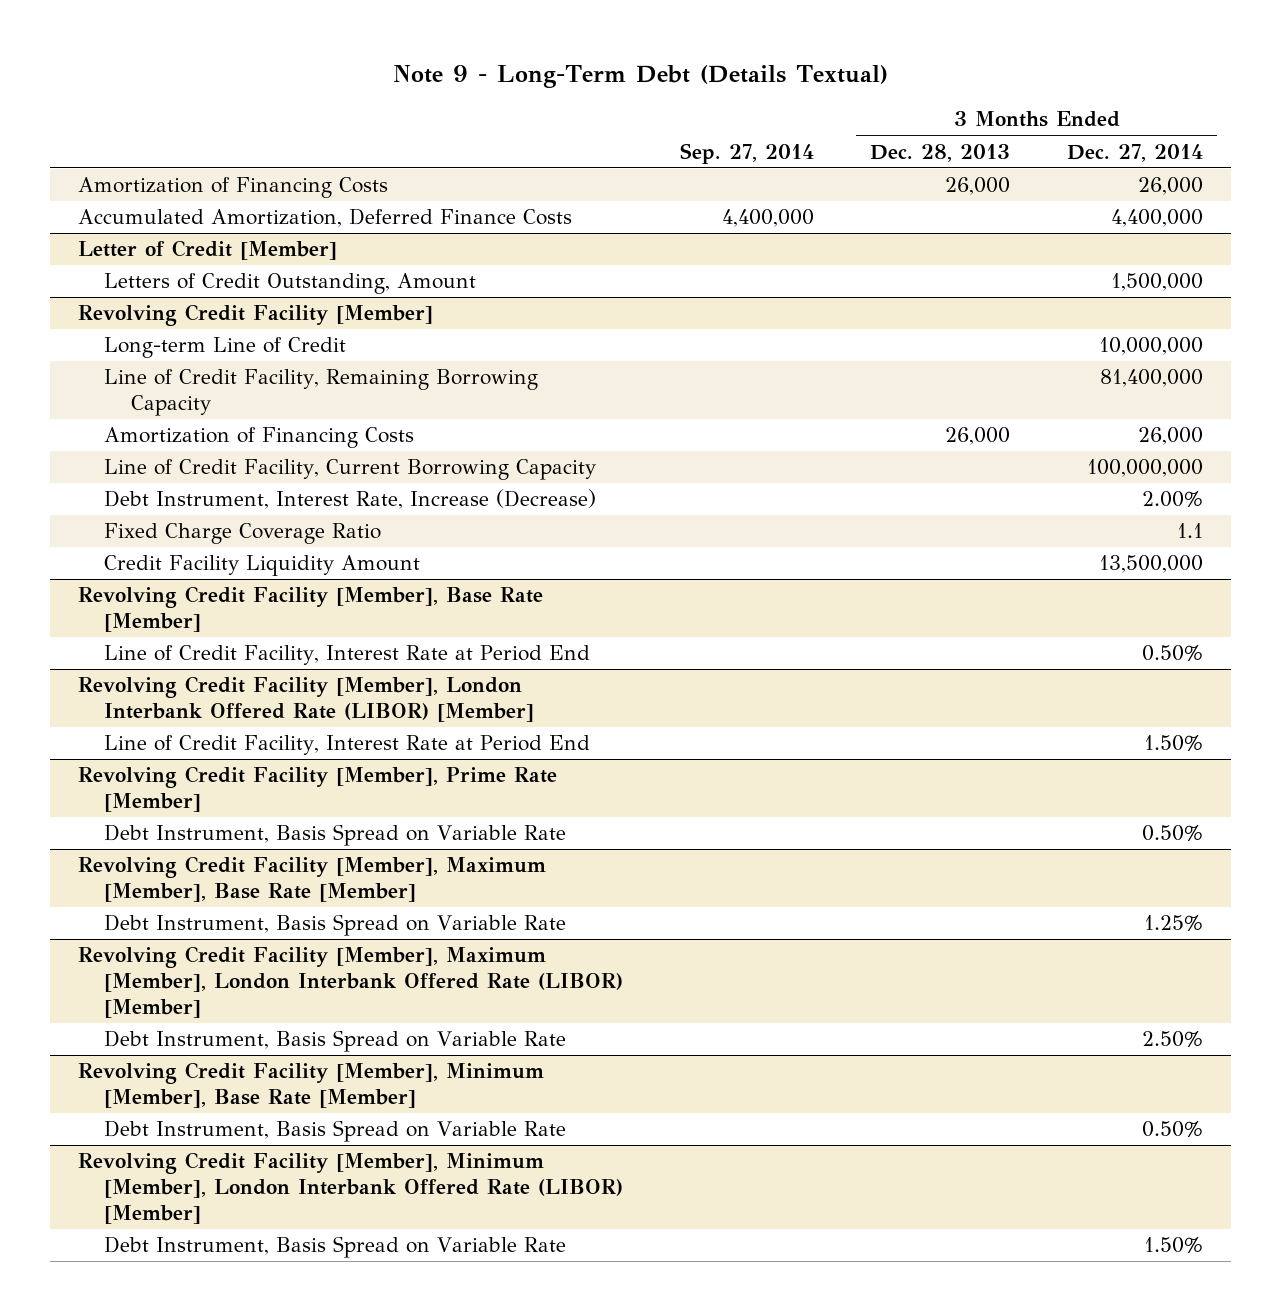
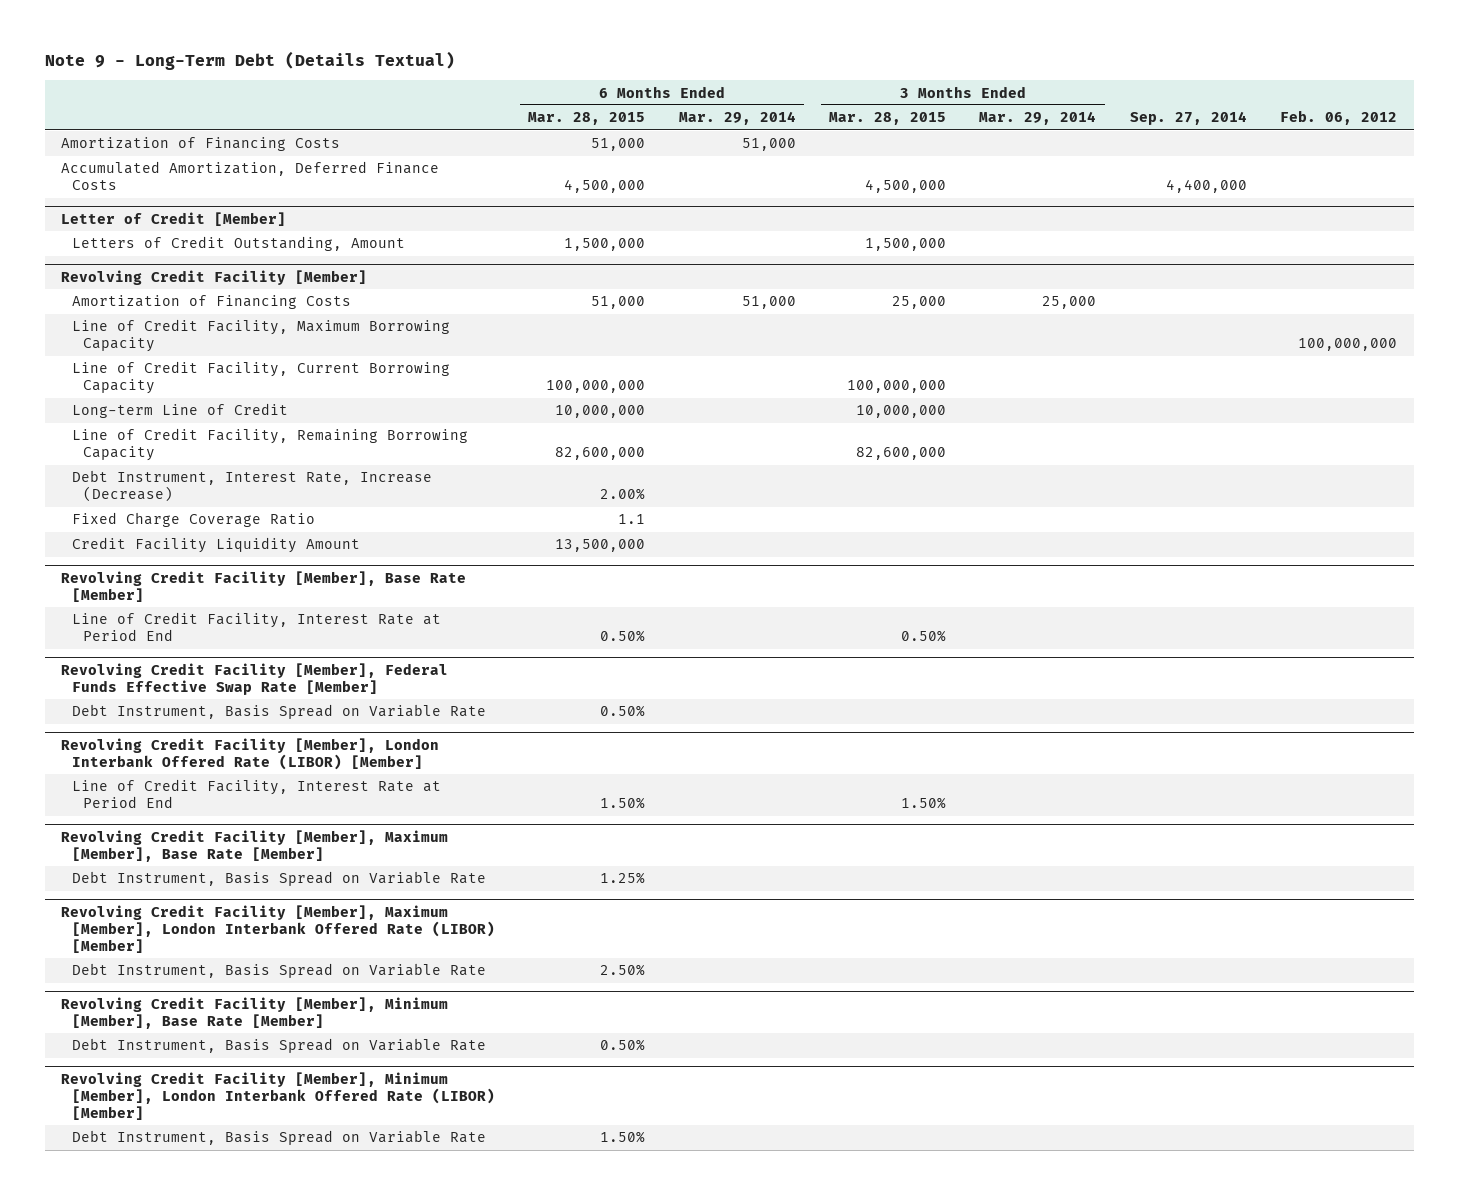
- | Sep. 27, 2014 | 3 Months Ended Dec. 28, 2013 | 3 Months Ended Dec. 27, 2014
+ | 6 Months Ended Mar. 28, 2015 | 6 Months Ended Mar. 29, 2014 | 3 Months Ended Mar. 28, 2015 | 3 Months Ended Mar. 29, 2014 | Sep. 27, 2014 | Feb. 06, 2012
@ Revolving Credit Facility [Member]
+ Line of Credit Facility, Maximum Borrowing Capacity | | | | | | 100,000,000
moved down: Long-term Line of Credit | 10,000,000 | | 10,000,000 | | |
moved down: Line of Credit Facility, Remaining Borrowing Capacity | 82,600,000 | | 82,600,000 | | |
+ Revolving Credit Facility [Member], Federal Funds Effective Swap Rate [Member]
+ Debt Instrument, Basis Spread on Variable Rate | 0.50% | | | | |
- Revolving Credit Facility [Member], Prime Rate [Member]
- Debt Instrument, Basis Spread on Variable Rate | | | 0.50%

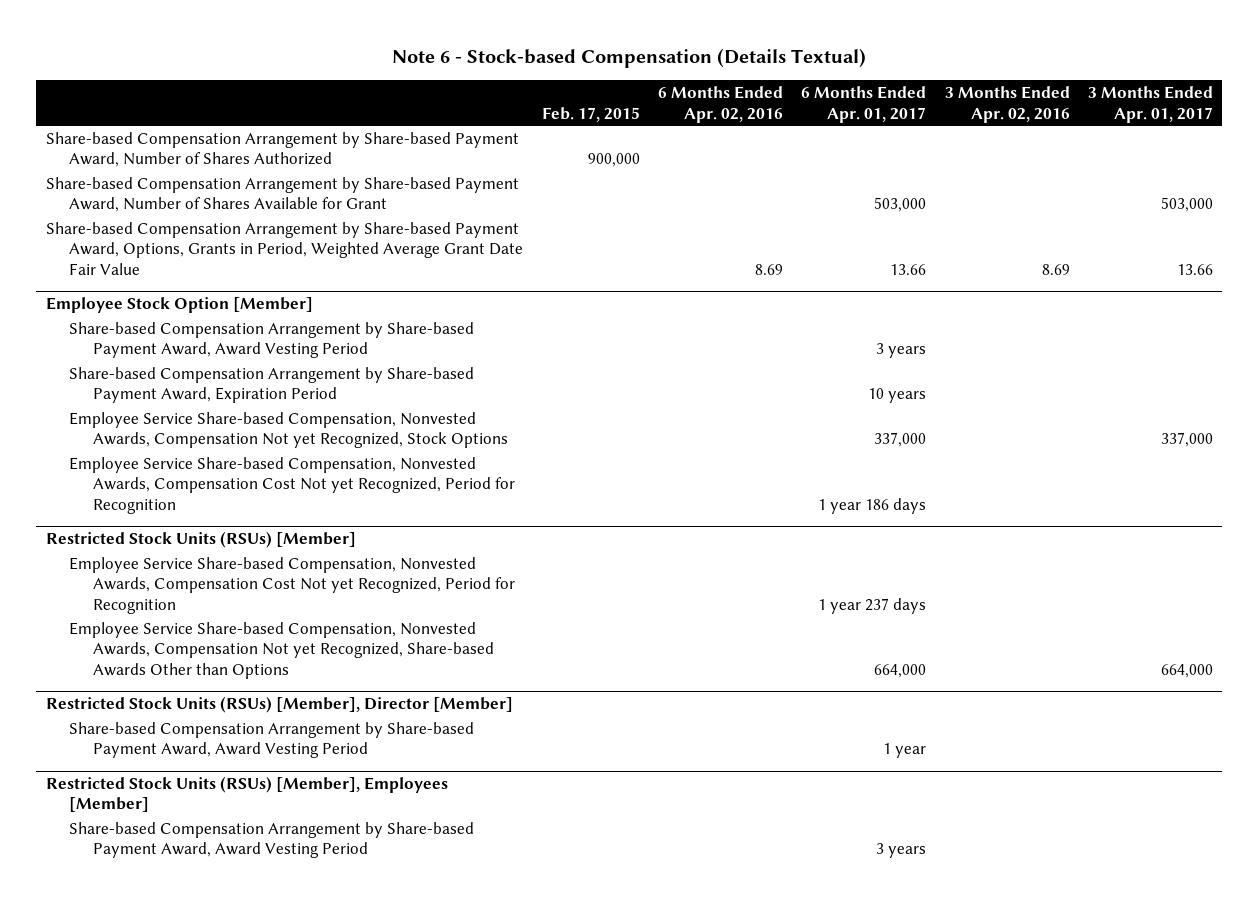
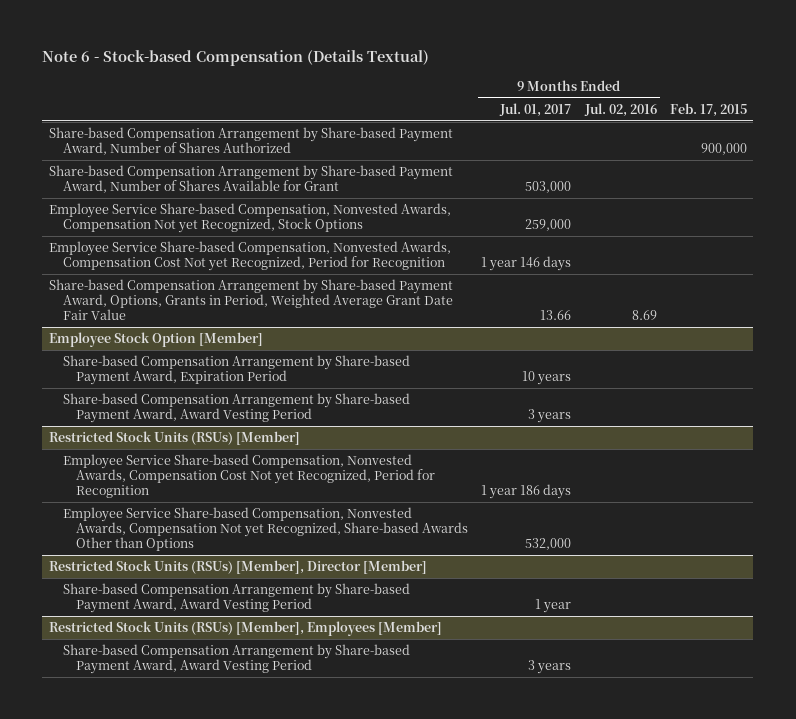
- | Feb. 17, 2015 | 6 Months Ended Apr. 02, 2016 | 6 Months Ended Apr. 01, 2017 | 3 Months Ended Apr. 02, 2016 | 3 Months Ended Apr. 01, 2017
+ | 9 Months Ended Jul. 01, 2017 | 9 Months Ended Jul. 02, 2016 | Feb. 17, 2015
+ Employee Service Share-based Compensation, Nonvested Awards, Compensation Not yet Recognized, Stock Options | 259,000 | |
+ Employee Service Share-based Compensation, Nonvested Awards, Compensation Cost Not yet Recognized, Period for Recognition | 1 year 146 days | |
@ Employee Stock Option [Member]
- Employee Service Share-based Compensation, Nonvested Awards, Compensation Not yet Recognized, Stock Options | | | 337,000 | | 337,000
- Employee Service Share-based Compensation, Nonvested Awards, Compensation Cost Not yet Recognized, Period for Recognition | | | 1 year 186 days | |
moved down: Share-based Compensation Arrangement by Share-based Payment Award, Award Vesting Period | 3 years | |

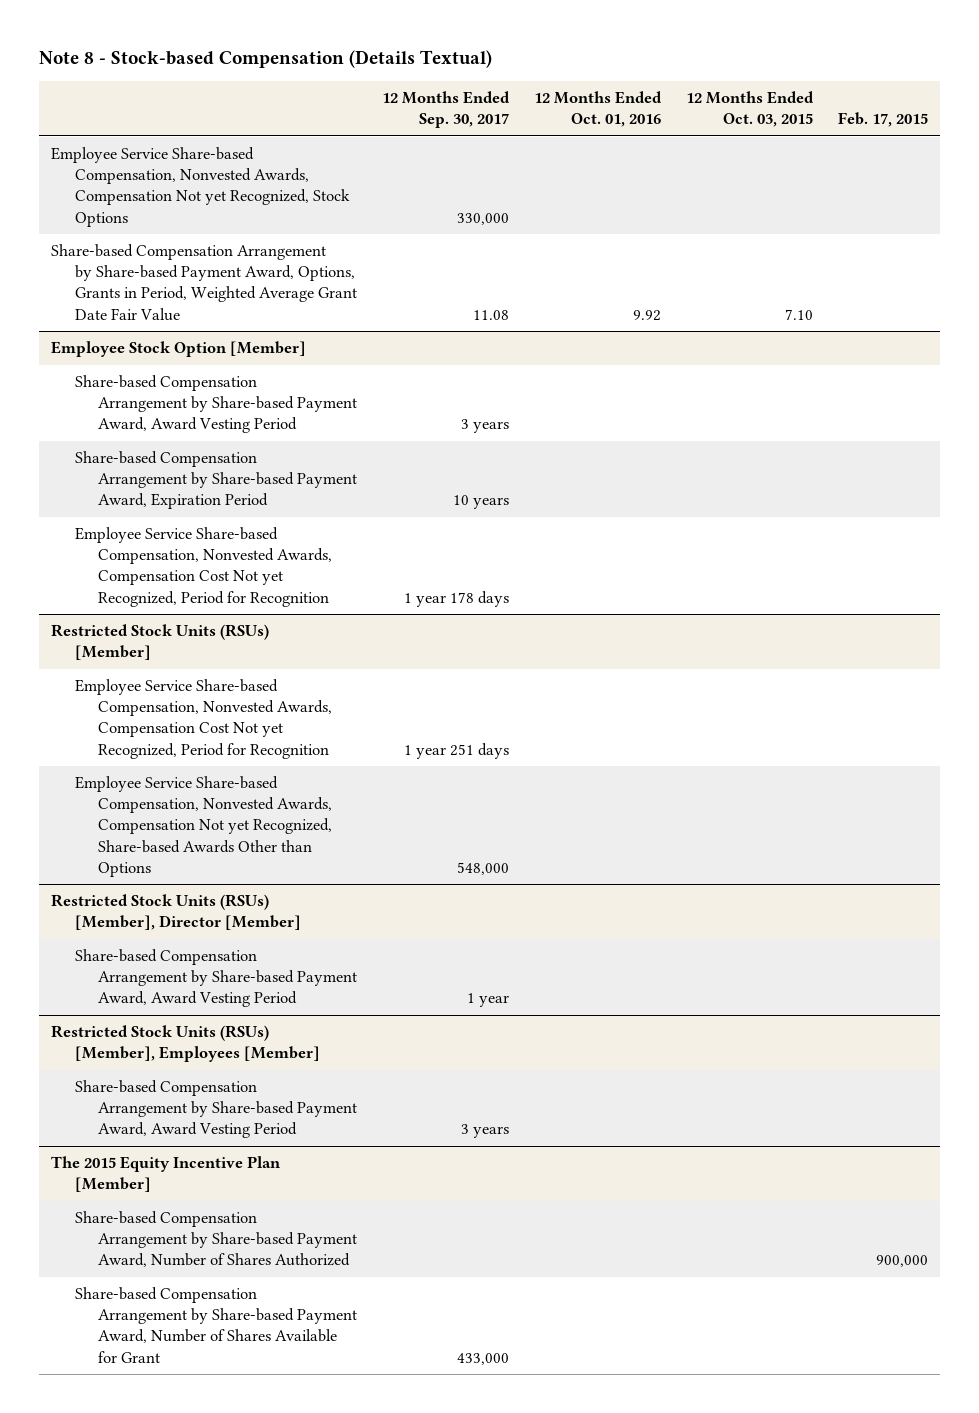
- Note 6 - Stock-based Compensation (Details Textual)
+ Note 8 - Stock-based Compensation (Details Textual)
- | 9 Months Ended Jul. 01, 2017 | 9 Months Ended Jul. 02, 2016 | Feb. 17, 2015
+ | 12 Months Ended Sep. 30, 2017 | 12 Months Ended Oct. 01, 2016 | 12 Months Ended Oct. 03, 2015 | Feb. 17, 2015
- Share-based Compensation Arrangement by Share-based Payment Award, Number of Shares Authorized | | | 900,000
- Share-based Compensation Arrangement by Share-based Payment Award, Number of Shares Available for Grant | 503,000 | |
- Employee Service Share-based Compensation, Nonvested Awards, Compensation Cost Not yet Recognized, Period for Recognition | 1 year 146 days | |
@ Employee Stock Option [Member]
moved down: Share-based Compensation Arrangement by Share-based Payment Award, Expiration Period | 10 years | | |
+ Employee Service Share-based Compensation, Nonvested Awards, Compensation Cost Not yet Recognized, Period for Recognition | 1 year 178 days | | |
+ The 2015 Equity Incentive Plan [Member]
+ Share-based Compensation Arrangement by Share-based Payment Award, Number of Shares Authorized | | | | 900,000
+ Share-based Compensation Arrangement by Share-based Payment Award, Number of Shares Available for Grant | 433,000 | | |

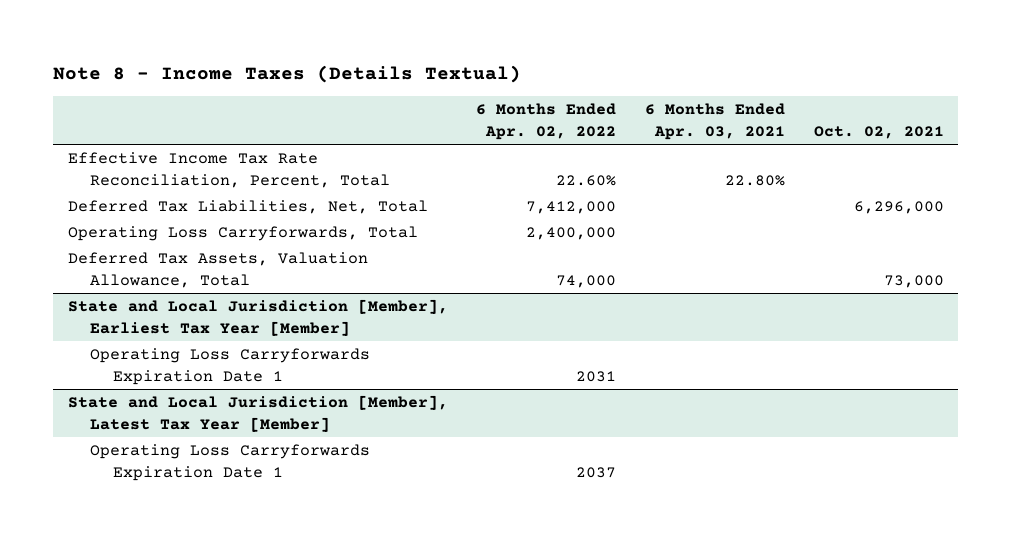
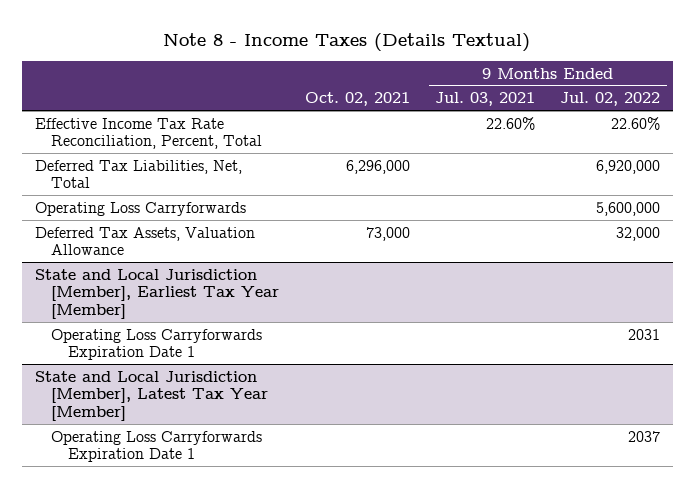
- | 6 Months Ended Apr. 02, 2022 | 6 Months Ended Apr. 03, 2021 | Oct. 02, 2021
+ | Oct. 02, 2021 | 9 Months Ended Jul. 03, 2021 | 9 Months Ended Jul. 02, 2022
- Operating Loss Carryforwards, Total | 2,400,000 | |
- Deferred Tax Assets, Valuation Allowance, Total | 74,000 | | 73,000
+ Operating Loss Carryforwards | | | 5,600,000
+ Deferred Tax Assets, Valuation Allowance | 73,000 | | 32,000

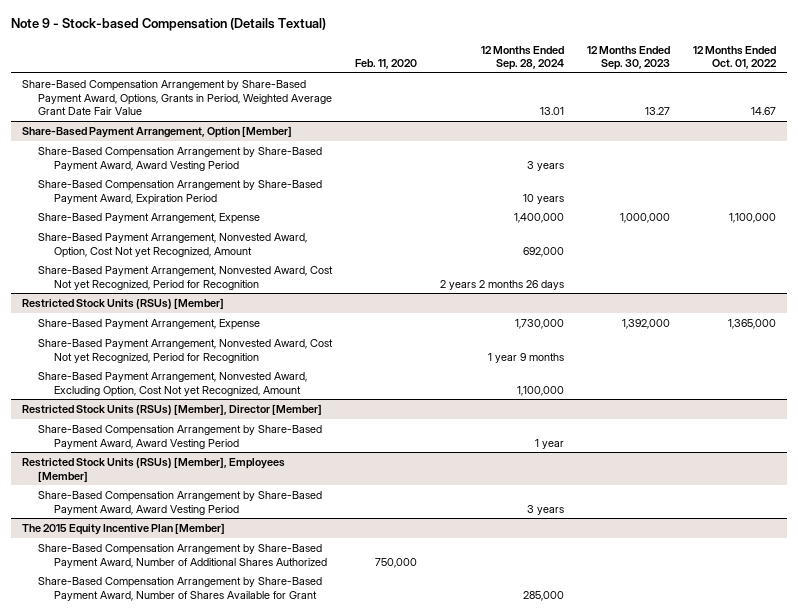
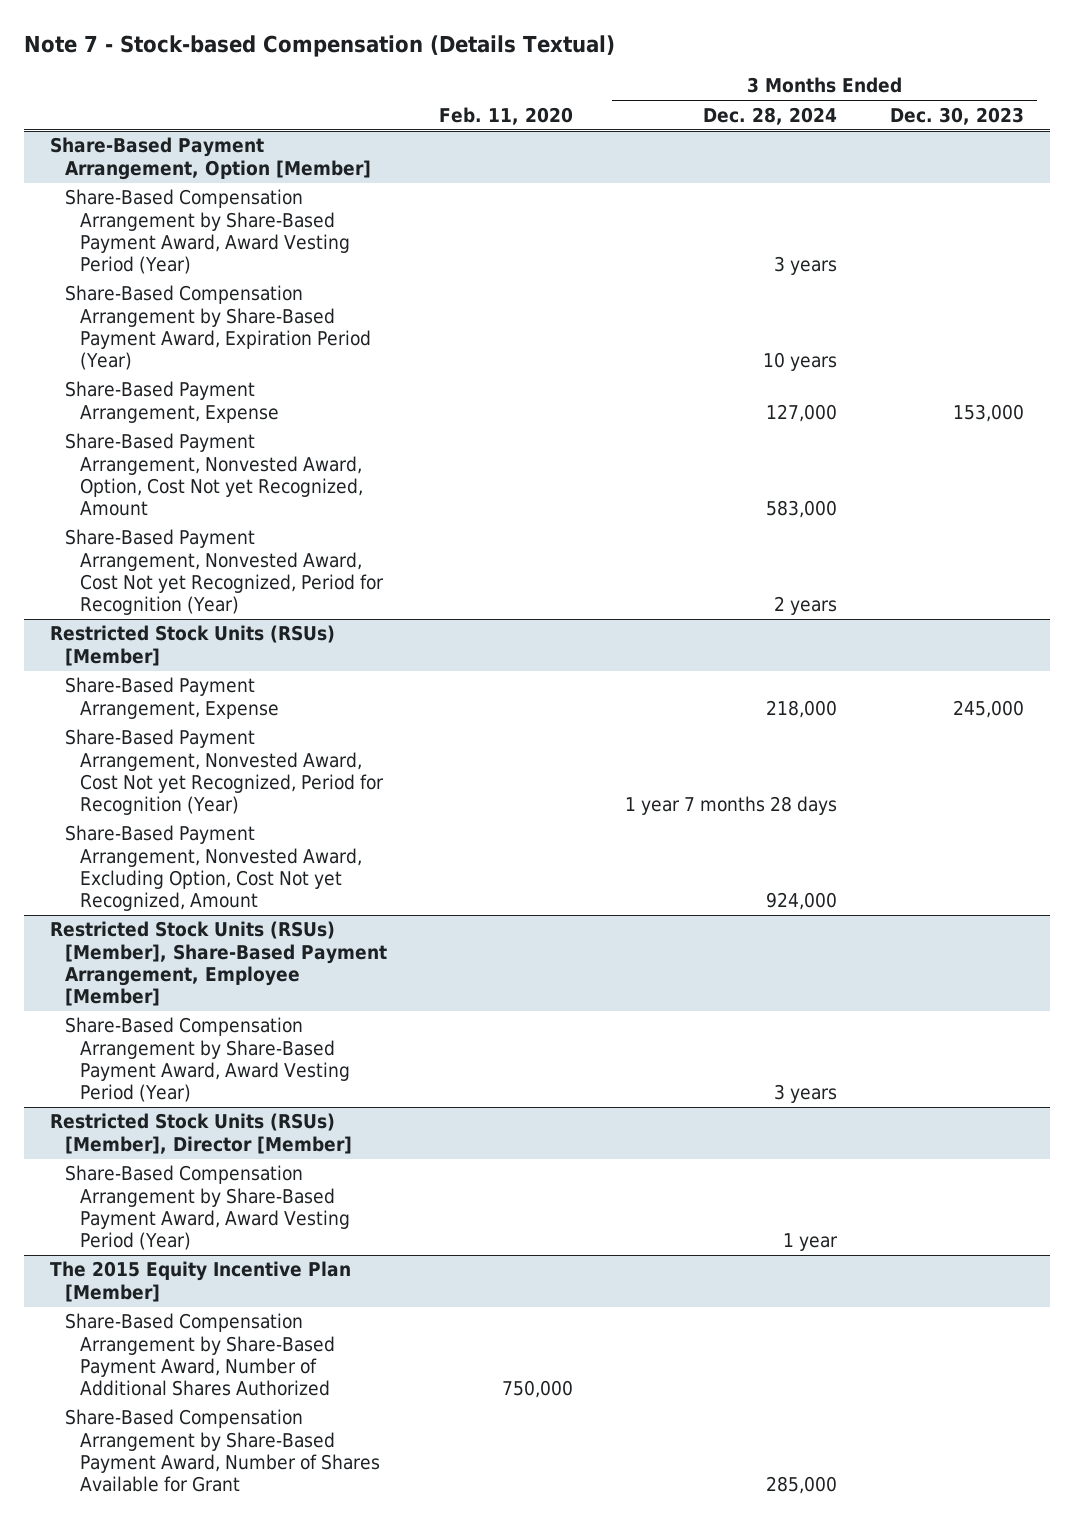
- Note 9 - Stock-based Compensation (Details Textual)
+ Note 7 - Stock-based Compensation (Details Textual)
- | Feb. 11, 2020 | 12 Months Ended Sep. 28, 2024 | 12 Months Ended Sep. 30, 2023 | 12 Months Ended Oct. 01, 2022
+ | Feb. 11, 2020 | 3 Months Ended Dec. 28, 2024 | 3 Months Ended Dec. 30, 2023
- Share-Based Compensation Arrangement by Share-Based Payment Award, Options, Grants in Period, Weighted Average Grant Date Fair Value | | 13.01 | 13.27 | 14.67
@ Share-Based Payment Arrangement, Option [Member]
- Share-Based Compensation Arrangement by Share-Based Payment Award, Award Vesting Period | | 3 years | |
- Share-Based Compensation Arrangement by Share-Based Payment Award, Expiration Period | | 10 years | |
+ Share-Based Compensation Arrangement by Share-Based Payment Award, Award Vesting Period (Year) | | 3 years |
+ Share-Based Compensation Arrangement by Share-Based Payment Award, Expiration Period (Year) | | 10 years |
- Share-Based Payment Arrangement, Nonvested Award, Cost Not yet Recognized, Period for Recognition | | 2 years 2 months 26 days | |
+ Share-Based Payment Arrangement, Nonvested Award, Cost Not yet Recognized, Period for Recognition (Year) | | 2 years |
@ Restricted Stock Units (RSUs) [Member]
- Share-Based Payment Arrangement, Nonvested Award, Cost Not yet Recognized, Period for Recognition | | 1 year 9 months | |
+ Share-Based Payment Arrangement, Nonvested Award, Cost Not yet Recognized, Period for Recognition (Year) | | 1 year 7 months 28 days |
+ Restricted Stock Units (RSUs) [Member], Share-Based Payment Arrangement, Employee [Member]
+ Share-Based Compensation Arrangement by Share-Based Payment Award, Award Vesting Period (Year) | | 3 years |
@ Restricted Stock Units (RSUs) [Member], Director [Member]
- Share-Based Compensation Arrangement by Share-Based Payment Award, Award Vesting Period | | 1 year | |
- Restricted Stock Units (RSUs) [Member], Employees [Member]
- Share-Based Compensation Arrangement by Share-Based Payment Award, Award Vesting Period | | 3 years | |
@ Restricted Stock Units (RSUs) [Member], Director [Member]
+ Share-Based Compensation Arrangement by Share-Based Payment Award, Award Vesting Period (Year) | | 1 year |

